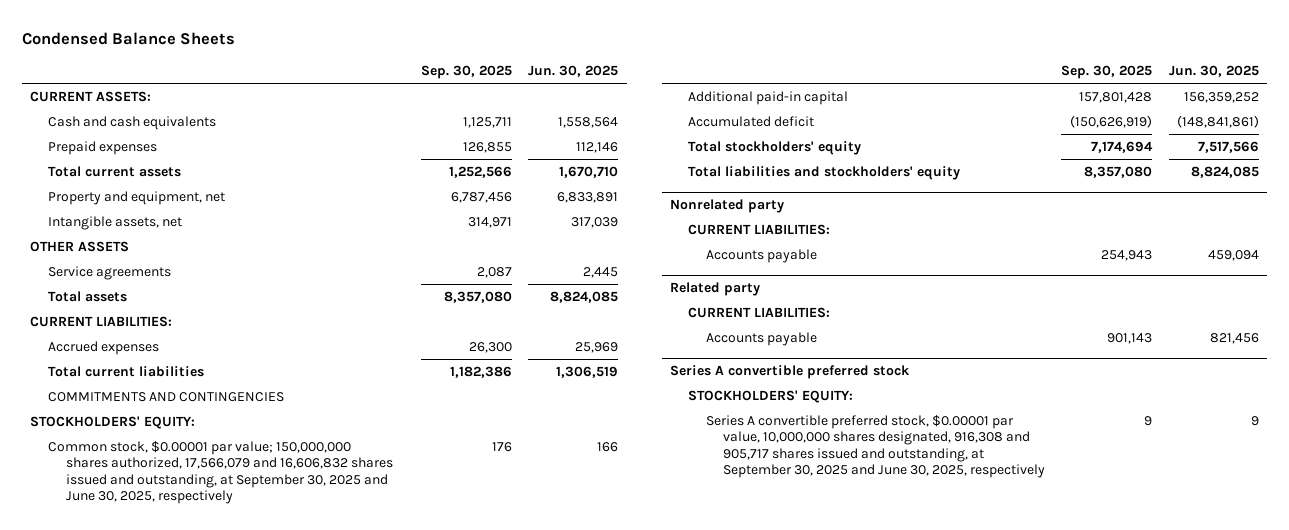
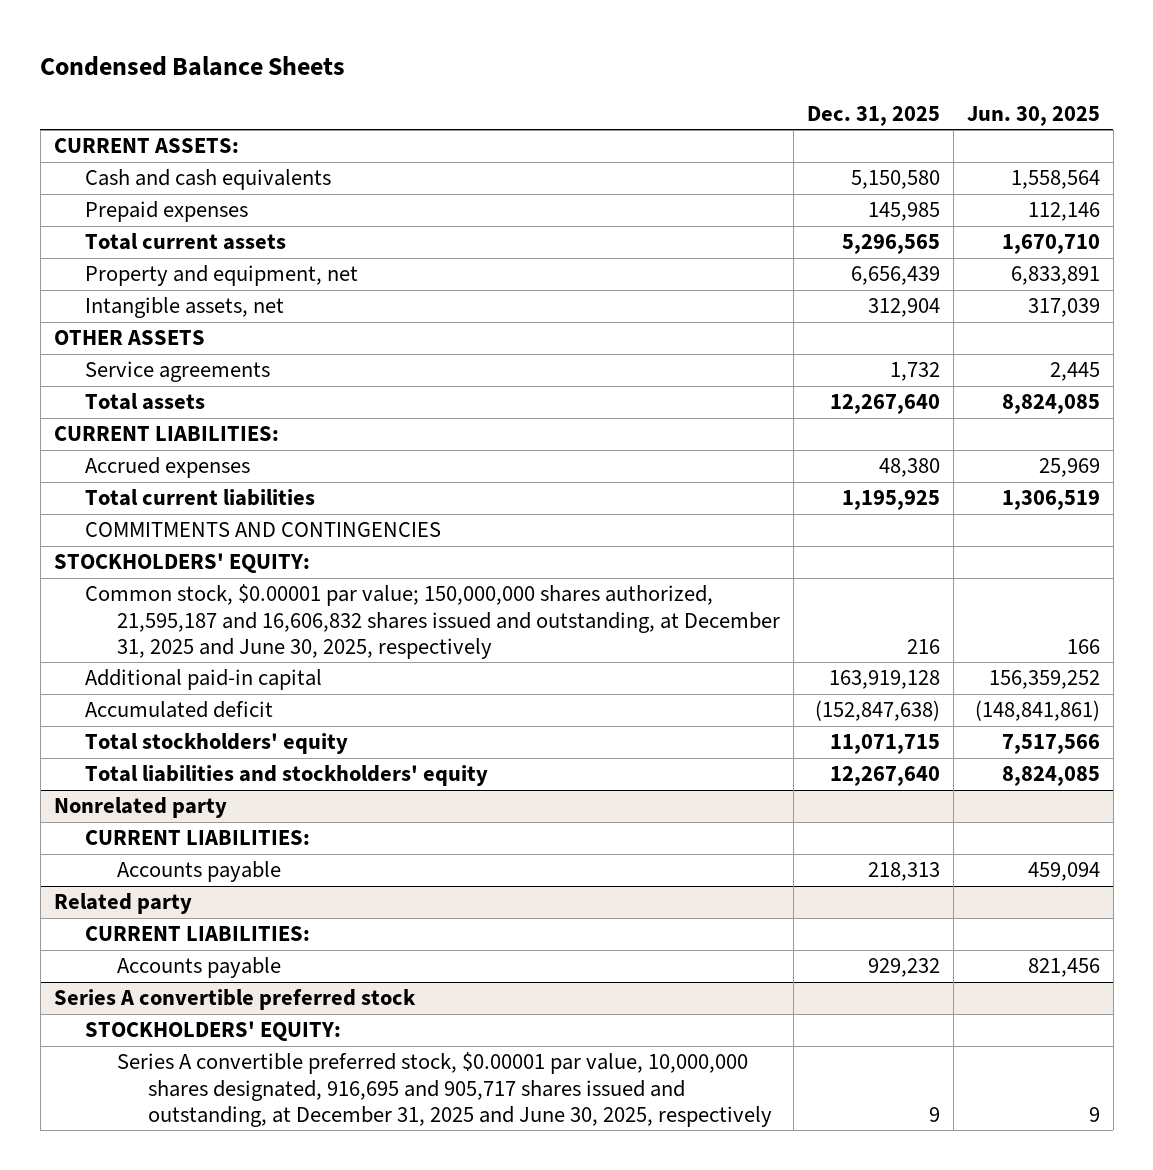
- | Sep. 30, 2025 | Jun. 30, 2025
+ | Dec. 31, 2025 | Jun. 30, 2025
- Common stock, $0.00001 par value; 150,000,000 shares authorized, 17,566,079 and 16,606,832 shares issued and outstanding, at September 30, 2025 and June 30, 2025, respectively | 176 | 166
+ Common stock, $0.00001 par value; 150,000,000 shares authorized, 21,595,187 and 16,606,832 shares issued and outstanding, at December 31, 2025 and June 30, 2025, respectively | 216 | 166
@ Series A convertible preferred stock
- Series A convertible preferred stock, $0.00001 par value, 10,000,000 shares designated, 916,308 and 905,717 shares issued and outstanding, at September 30, 2025 and June 30, 2025, respectively | 9 | 9
+ Series A convertible preferred stock, $0.00001 par value, 10,000,000 shares designated, 916,695 and 905,717 shares issued and outstanding, at December 31, 2025 and June 30, 2025, respectively | 9 | 9

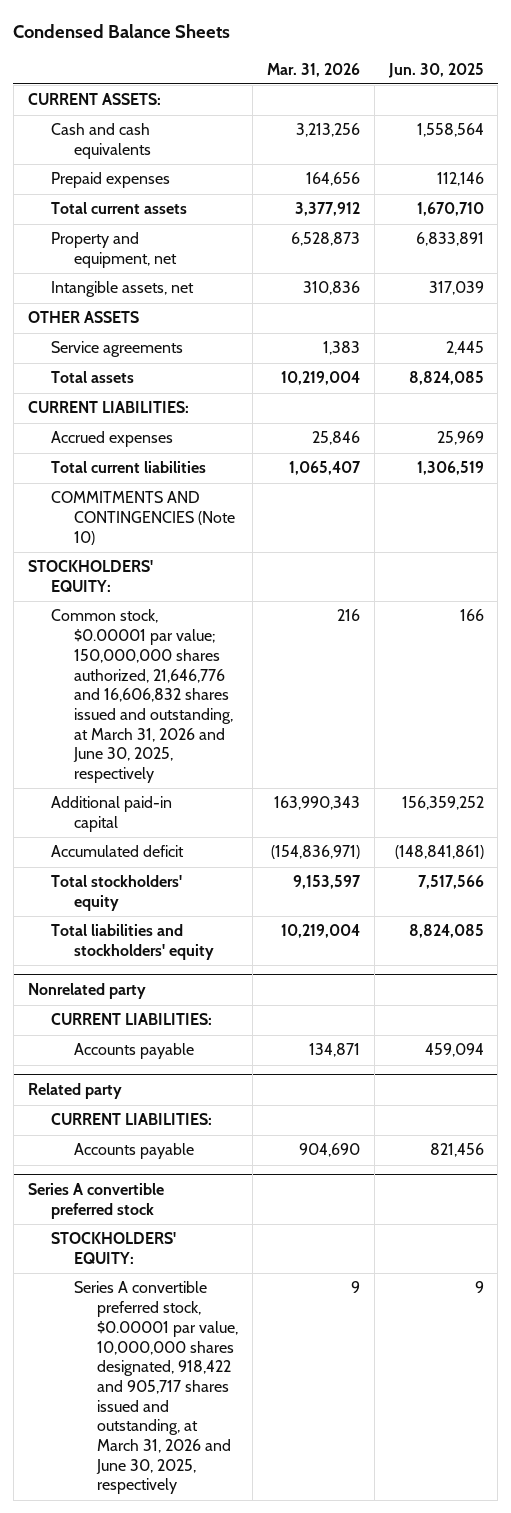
- | Dec. 31, 2025 | Jun. 30, 2025
+ | Mar. 31, 2026 | Jun. 30, 2025
- COMMITMENTS AND CONTINGENCIES
+ COMMITMENTS AND CONTINGENCIES (Note 10)
- Common stock, $0.00001 par value; 150,000,000 shares authorized, 21,595,187 and 16,606,832 shares issued and outstanding, at December 31, 2025 and June 30, 2025, respectively | 216 | 166
+ Common stock, $0.00001 par value; 150,000,000 shares authorized, 21,646,776 and 16,606,832 shares issued and outstanding, at March 31, 2026 and June 30, 2025, respectively | 216 | 166
@ Series A convertible preferred stock
- Series A convertible preferred stock, $0.00001 par value, 10,000,000 shares designated, 916,695 and 905,717 shares issued and outstanding, at December 31, 2025 and June 30, 2025, respectively | 9 | 9
+ Series A convertible preferred stock, $0.00001 par value, 10,000,000 shares designated, 918,422 and 905,717 shares issued and outstanding, at March 31, 2026 and June 30, 2025, respectively | 9 | 9

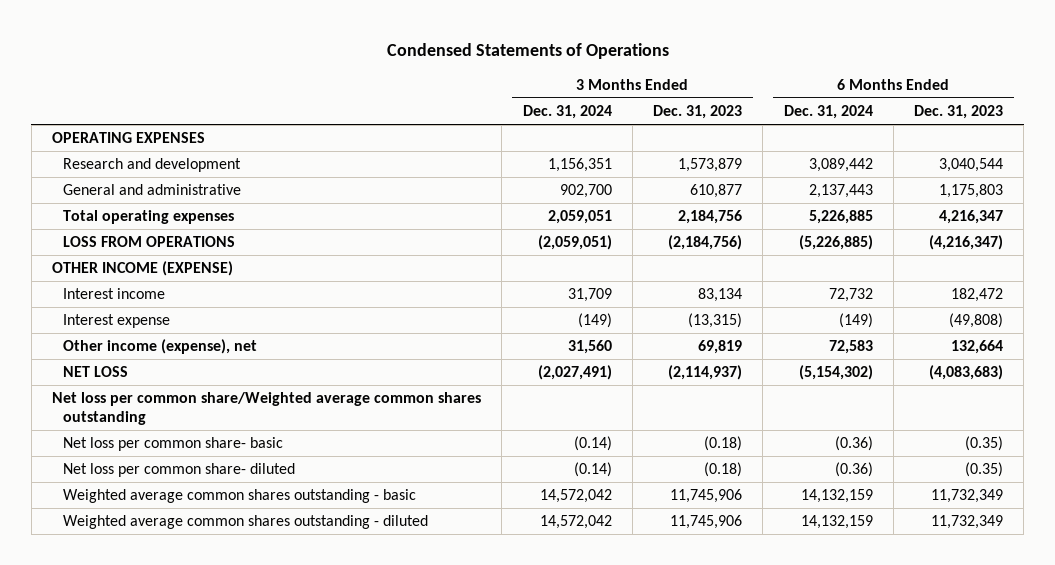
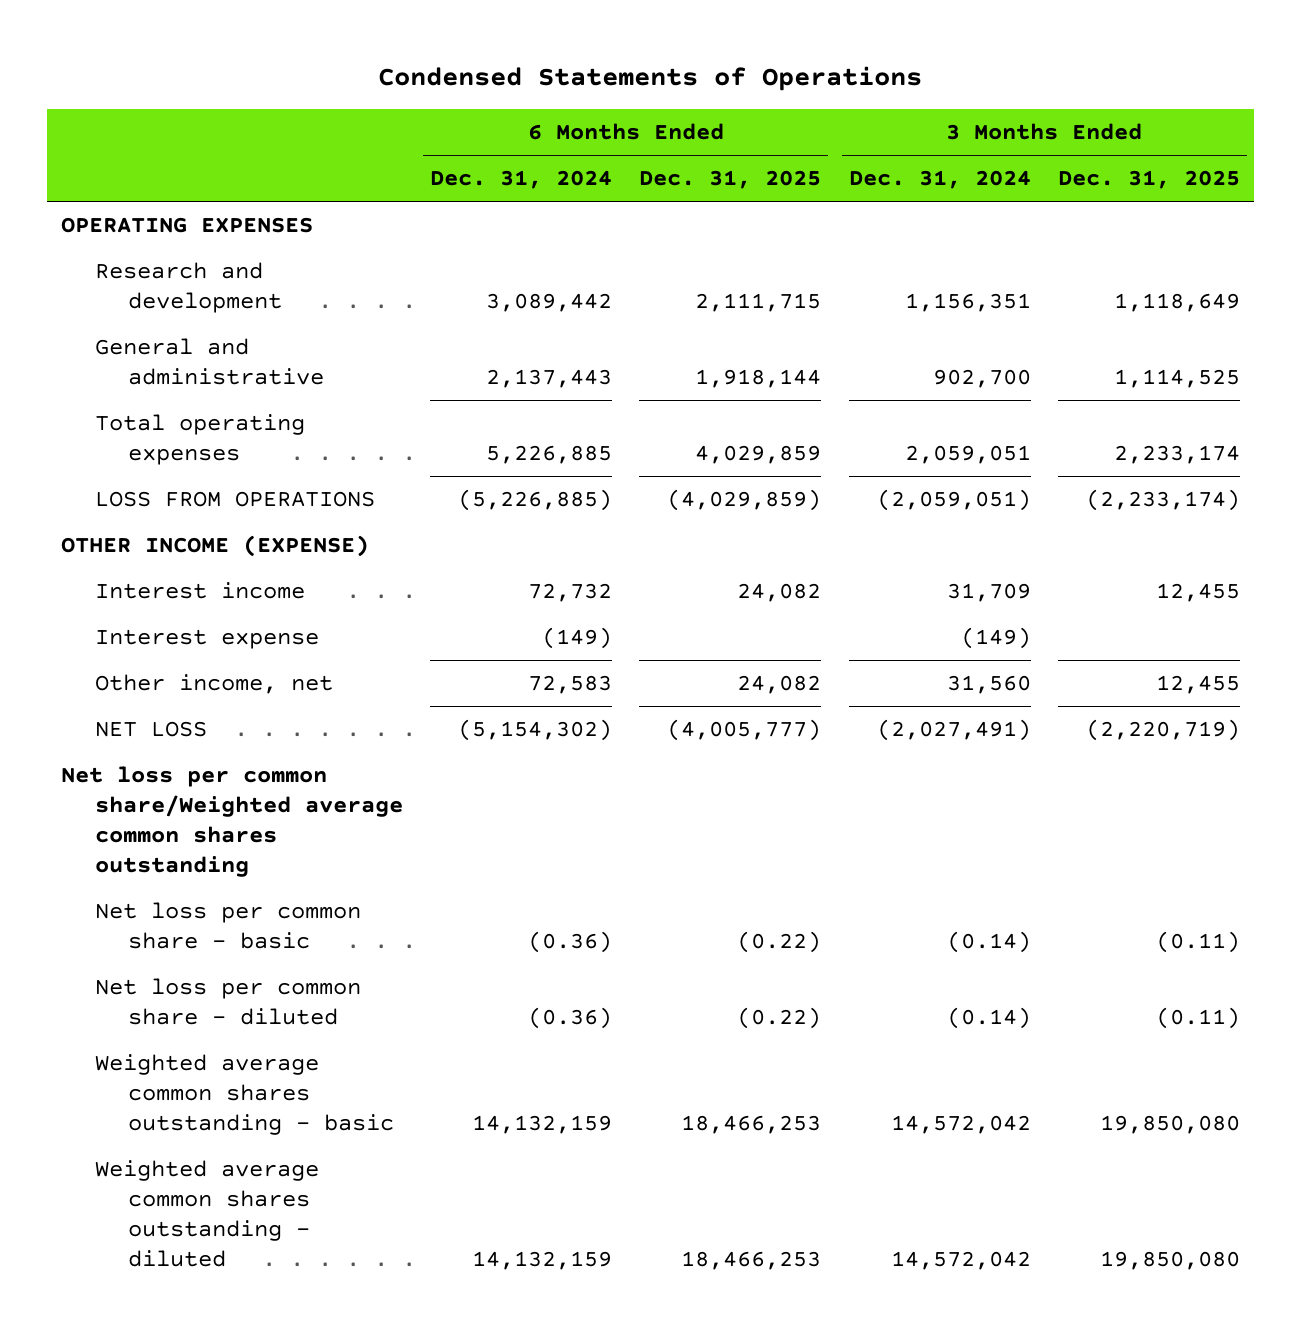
- | 3 Months Ended Dec. 31, 2024 | 3 Months Ended Dec. 31, 2023 | 6 Months Ended Dec. 31, 2024 | 6 Months Ended Dec. 31, 2023
+ | 6 Months Ended Dec. 31, 2024 | 6 Months Ended Dec. 31, 2025 | 3 Months Ended Dec. 31, 2024 | 3 Months Ended Dec. 31, 2025
- Other income (expense), net | 31,560 | 69,819 | 72,583 | 132,664
+ Other income, net | 72,583 | 24,082 | 31,560 | 12,455
- Net loss per common share- basic | (0.14) | (0.18) | (0.36) | (0.35)
- Net loss per common share- diluted | (0.14) | (0.18) | (0.36) | (0.35)
+ Net loss per common share - basic | (0.36) | (0.22) | (0.14) | (0.11)
+ Net loss per common share - diluted | (0.36) | (0.22) | (0.14) | (0.11)

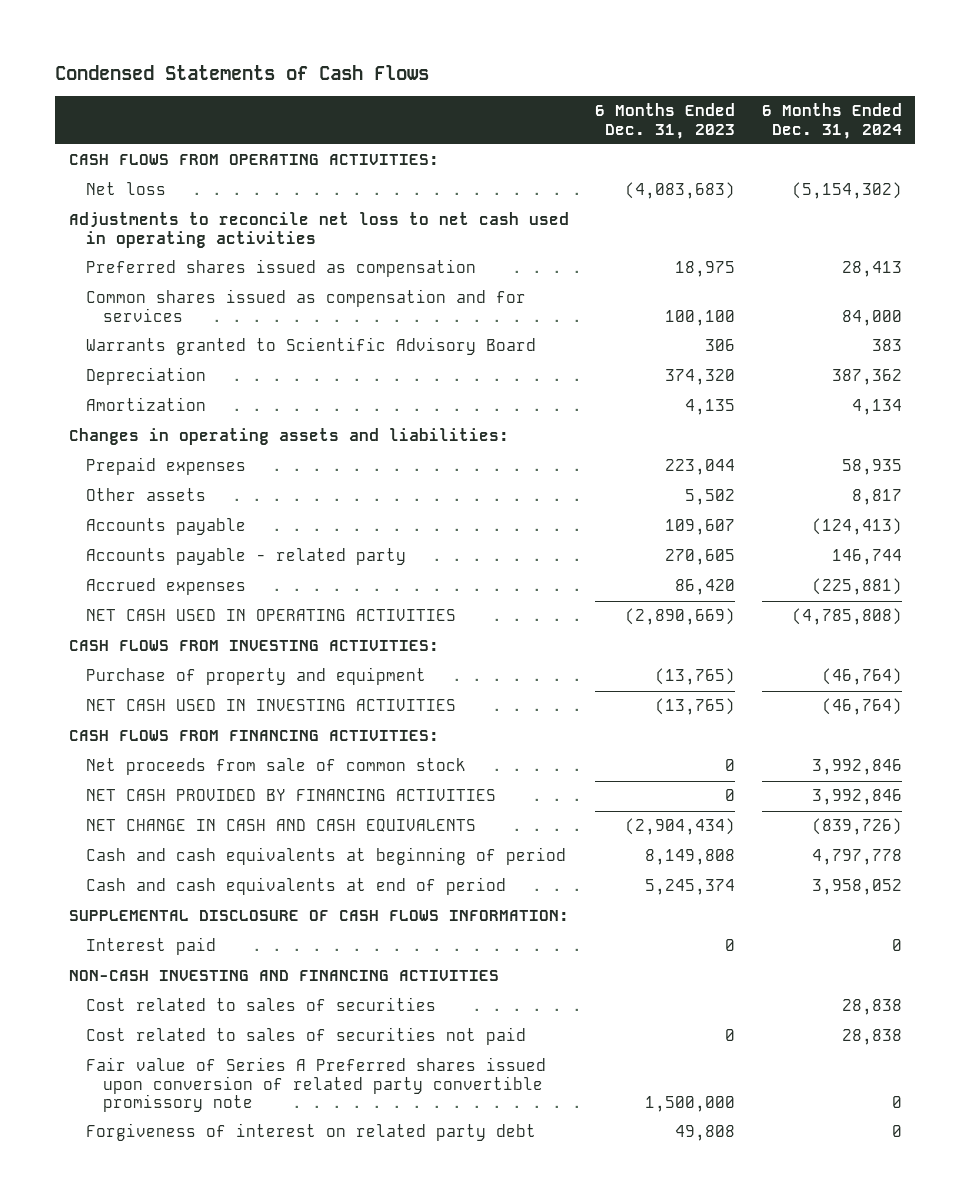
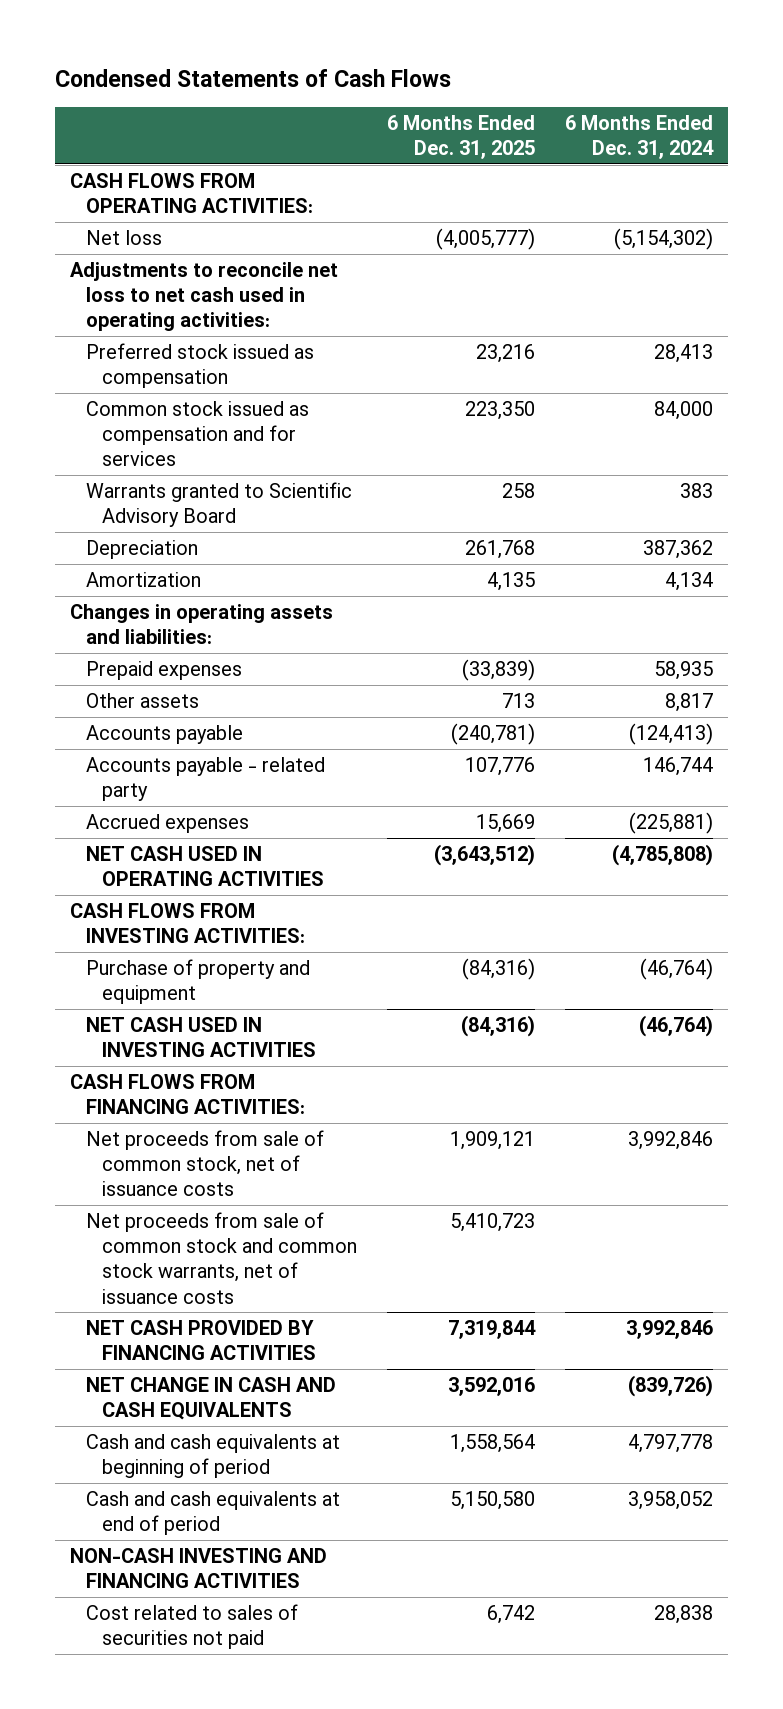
- | 6 Months Ended Dec. 31, 2023 | 6 Months Ended Dec. 31, 2024
+ | 6 Months Ended Dec. 31, 2025 | 6 Months Ended Dec. 31, 2024
- Adjustments to reconcile net loss to net cash used in operating activities
- Preferred shares issued as compensation | 18,975 | 28,413
- Common shares issued as compensation and for services | 100,100 | 84,000
+ Adjustments to reconcile net loss to net cash used in operating activities:
+ Preferred stock issued as compensation | 23,216 | 28,413
+ Common stock issued as compensation and for services | 223,350 | 84,000
- Net proceeds from sale of common stock | 0 | 3,992,846
+ Net proceeds from sale of common stock, net of issuance costs | 1,909,121 | 3,992,846
+ Net proceeds from sale of common stock and common stock warrants, net of issuance costs | 5,410,723 |
- SUPPLEMENTAL DISCLOSURE OF CASH FLOWS INFORMATION:
- Interest paid | 0 | 0
- Cost related to sales of securities | | 28,838
- Fair value of Series A Preferred shares issued upon conversion of related party convertible promissory note | 1,500,000 | 0
- Forgiveness of interest on related party debt | 49,808 | 0

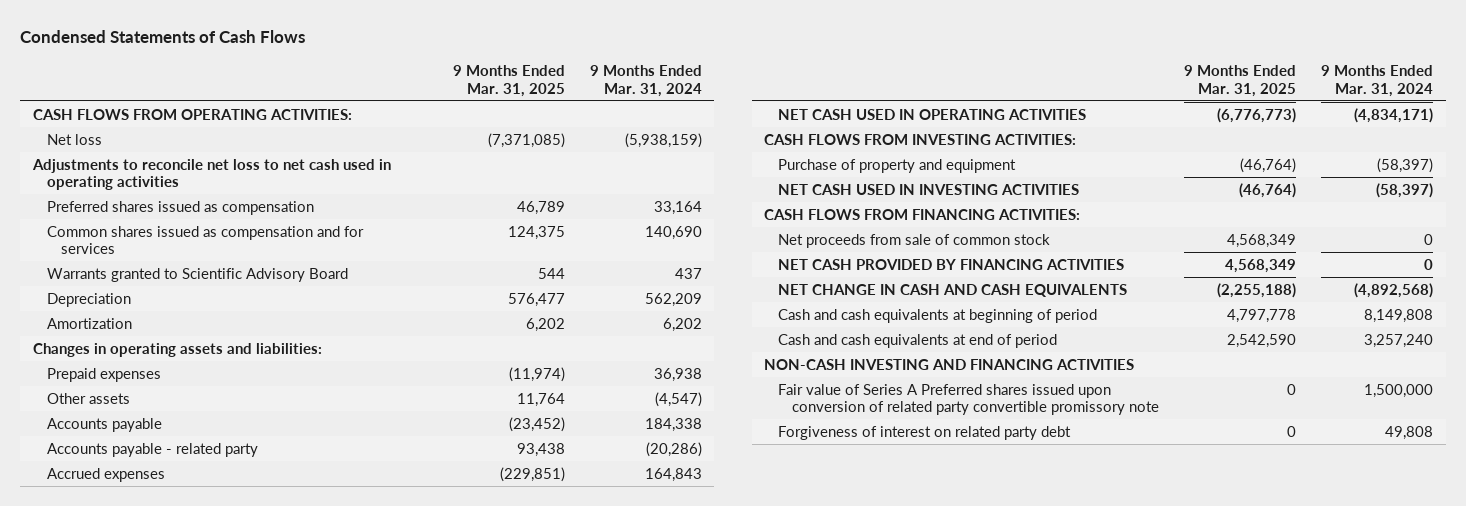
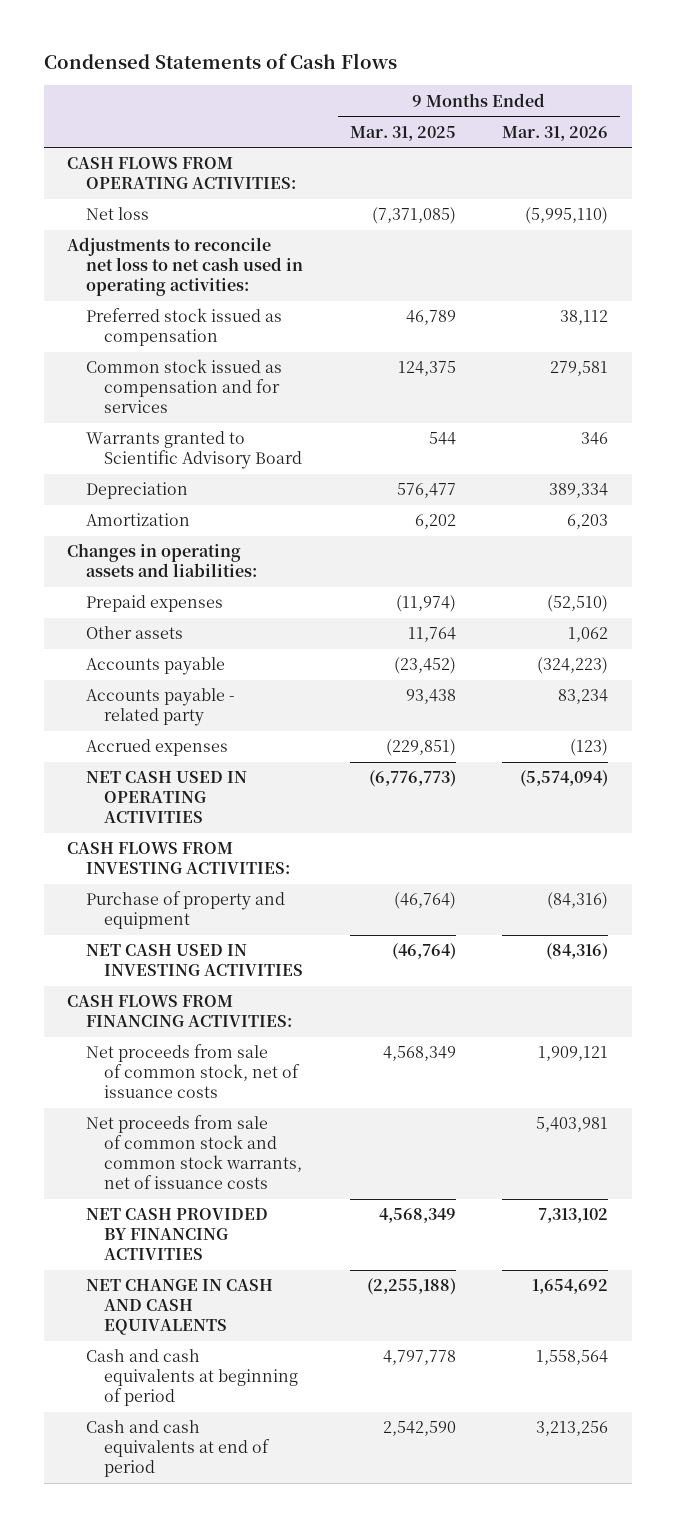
- | 9 Months Ended Mar. 31, 2025 | 9 Months Ended Mar. 31, 2024
+ | 9 Months Ended Mar. 31, 2025 | 9 Months Ended Mar. 31, 2026
- Adjustments to reconcile net loss to net cash used in operating activities
- Preferred shares issued as compensation | 46,789 | 33,164
- Common shares issued as compensation and for services | 124,375 | 140,690
+ Adjustments to reconcile net loss to net cash used in operating activities:
+ Preferred stock issued as compensation | 46,789 | 38,112
+ Common stock issued as compensation and for services | 124,375 | 279,581
- Net proceeds from sale of common stock | 4,568,349 | 0
+ Net proceeds from sale of common stock, net of issuance costs | 4,568,349 | 1,909,121
+ Net proceeds from sale of common stock and common stock warrants, net of issuance costs | | 5,403,981
- NON-CASH INVESTING AND FINANCING ACTIVITIES
- Fair value of Series A Preferred shares issued upon conversion of related party convertible promissory note | 0 | 1,500,000
- Forgiveness of interest on related party debt | 0 | 49,808

